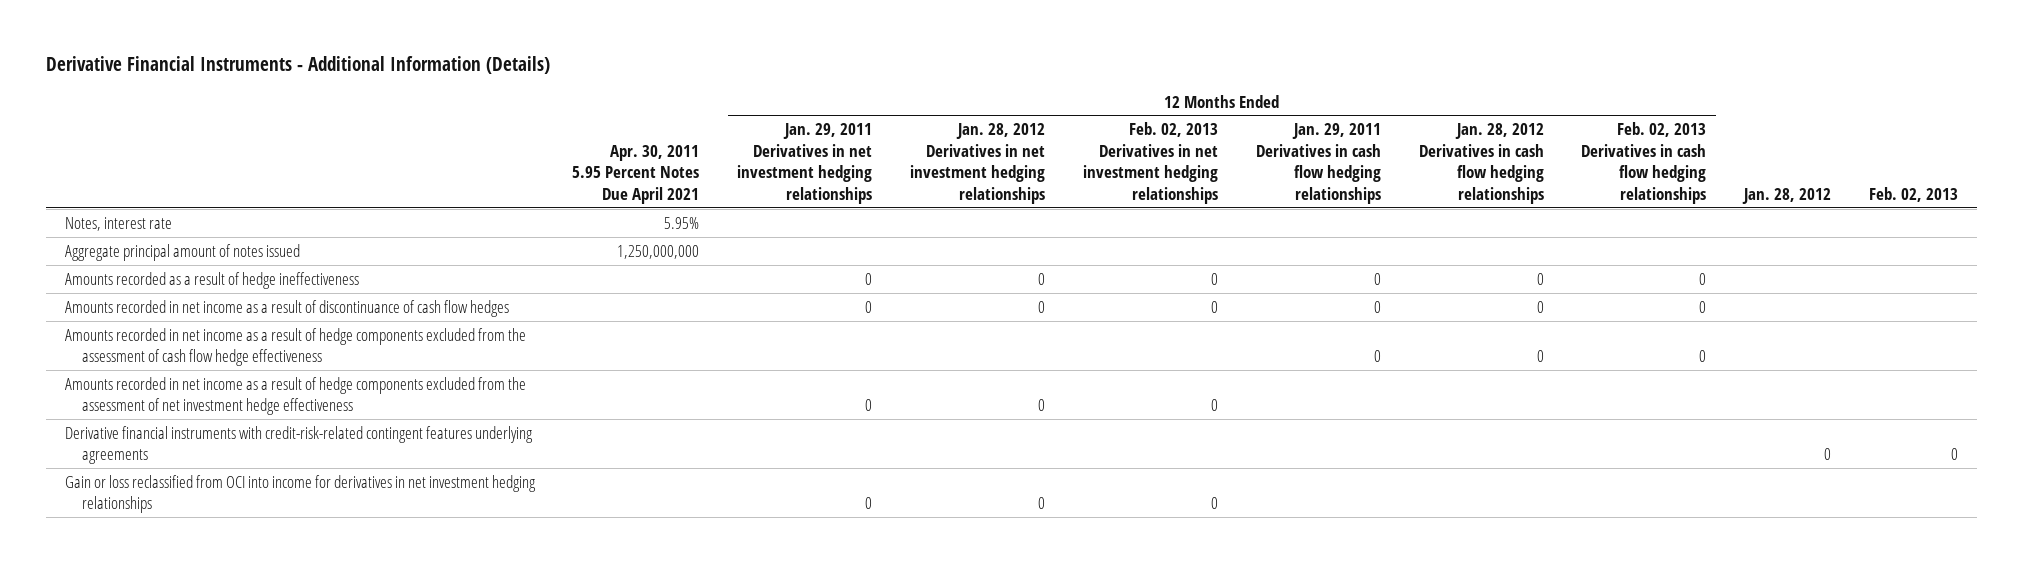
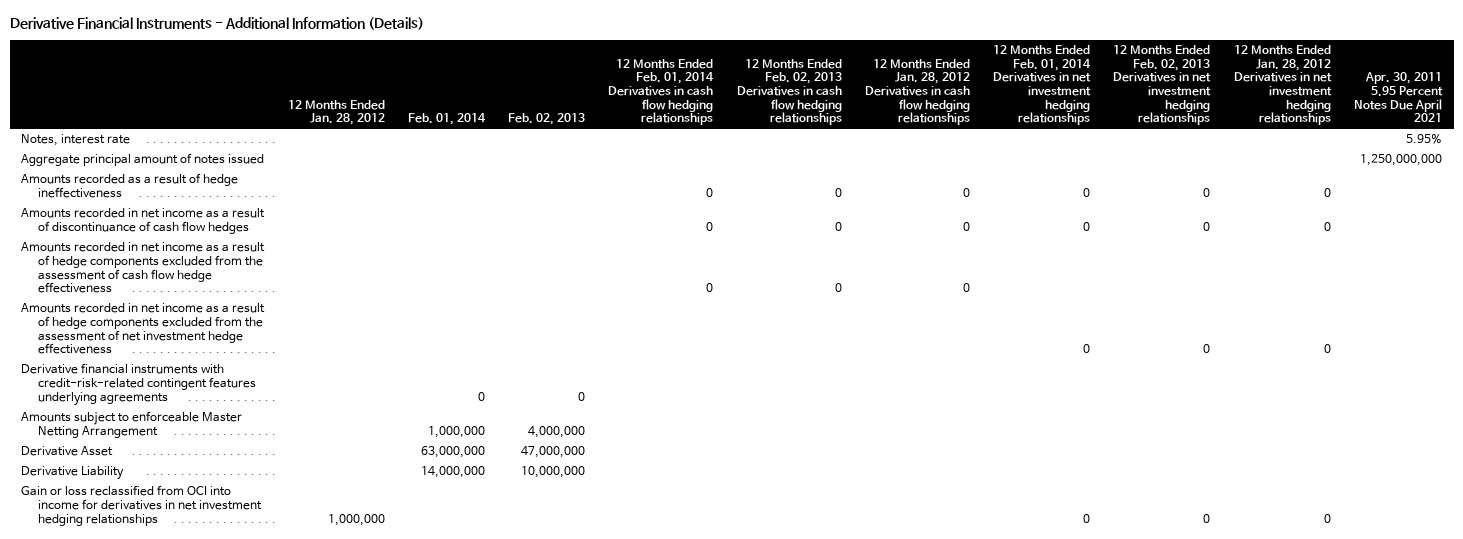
- | Apr. 30, 2011 5.95 Percent Notes Due April 2021 | 12 Months Ended Jan. 29, 2011 Derivatives in net investment hedging relationships | 12 Months Ended Jan. 28, 2012 Derivatives in net investment hedging relationships | 12 Months Ended Feb. 02, 2013 Derivatives in net investment hedging relationships | 12 Months Ended Jan. 29, 2011 Derivatives in cash flow hedging relationships | 12 Months Ended Jan. 28, 2012 Derivatives in cash flow hedging relationships | 12 Months Ended Feb. 02, 2013 Derivatives in cash flow hedging relationships | Jan. 28, 2012 | Feb. 02, 2013
+ | 12 Months Ended Jan. 28, 2012 | Feb. 01, 2014 | Feb. 02, 2013 | 12 Months Ended Feb. 01, 2014 Derivatives in cash flow hedging relationships | 12 Months Ended Feb. 02, 2013 Derivatives in cash flow hedging relationships | 12 Months Ended Jan. 28, 2012 Derivatives in cash flow hedging relationships | 12 Months Ended Feb. 01, 2014 Derivatives in net investment hedging relationships | 12 Months Ended Feb. 02, 2013 Derivatives in net investment hedging relationships | 12 Months Ended Jan. 28, 2012 Derivatives in net investment hedging relationships | Apr. 30, 2011 5.95 Percent Notes Due April 2021
+ Amounts subject to enforceable Master Netting Arrangement | | 1,000,000 | 4,000,000 | | | | | | |
+ Derivative Asset | | 63,000,000 | 47,000,000 | | | | | | |
+ Derivative Liability | | 14,000,000 | 10,000,000 | | | | | | |

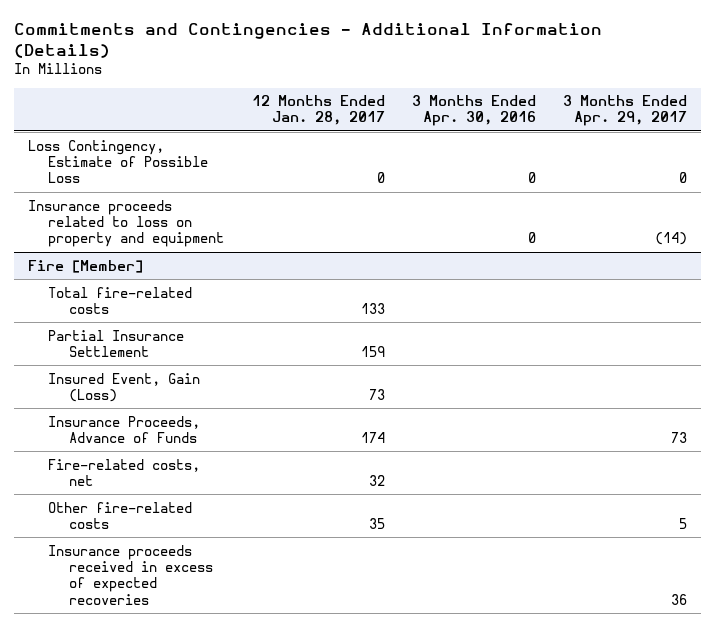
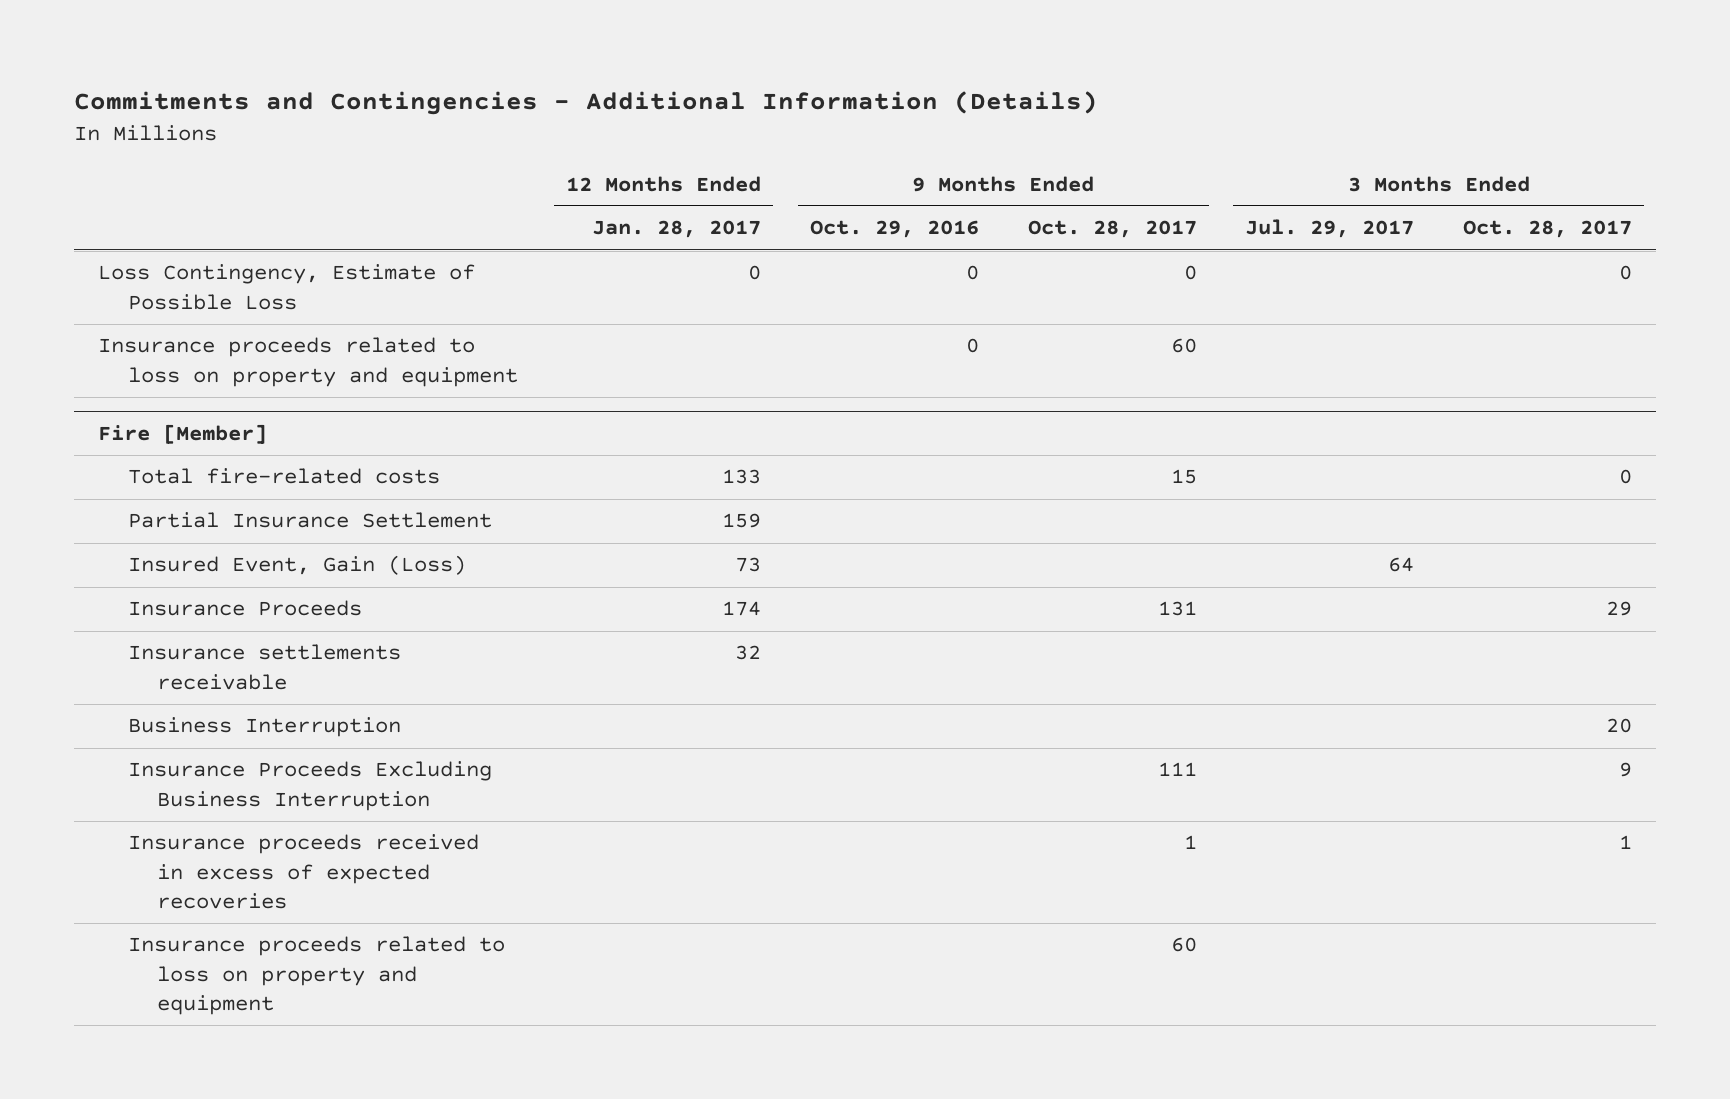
- | 12 Months Ended Jan. 28, 2017 | 3 Months Ended Apr. 30, 2016 | 3 Months Ended Apr. 29, 2017
+ | 12 Months Ended Jan. 28, 2017 | 9 Months Ended Oct. 29, 2016 | 9 Months Ended Oct. 28, 2017 | 3 Months Ended Jul. 29, 2017 | 3 Months Ended Oct. 28, 2017
@ Fire [Member]
- Insurance Proceeds, Advance of Funds | 174 | | 73
- Fire-related costs, net | 32 | |
- Other fire-related costs | 35 | | 5
+ Insurance Proceeds | 174 | | 131 | | 29
+ Insurance settlements receivable | 32 | | | |
+ Business Interruption | | | | | 20
+ Insurance Proceeds Excluding Business Interruption | | | 111 | | 9
+ Insurance proceeds related to loss on property and equipment | | | 60 | |

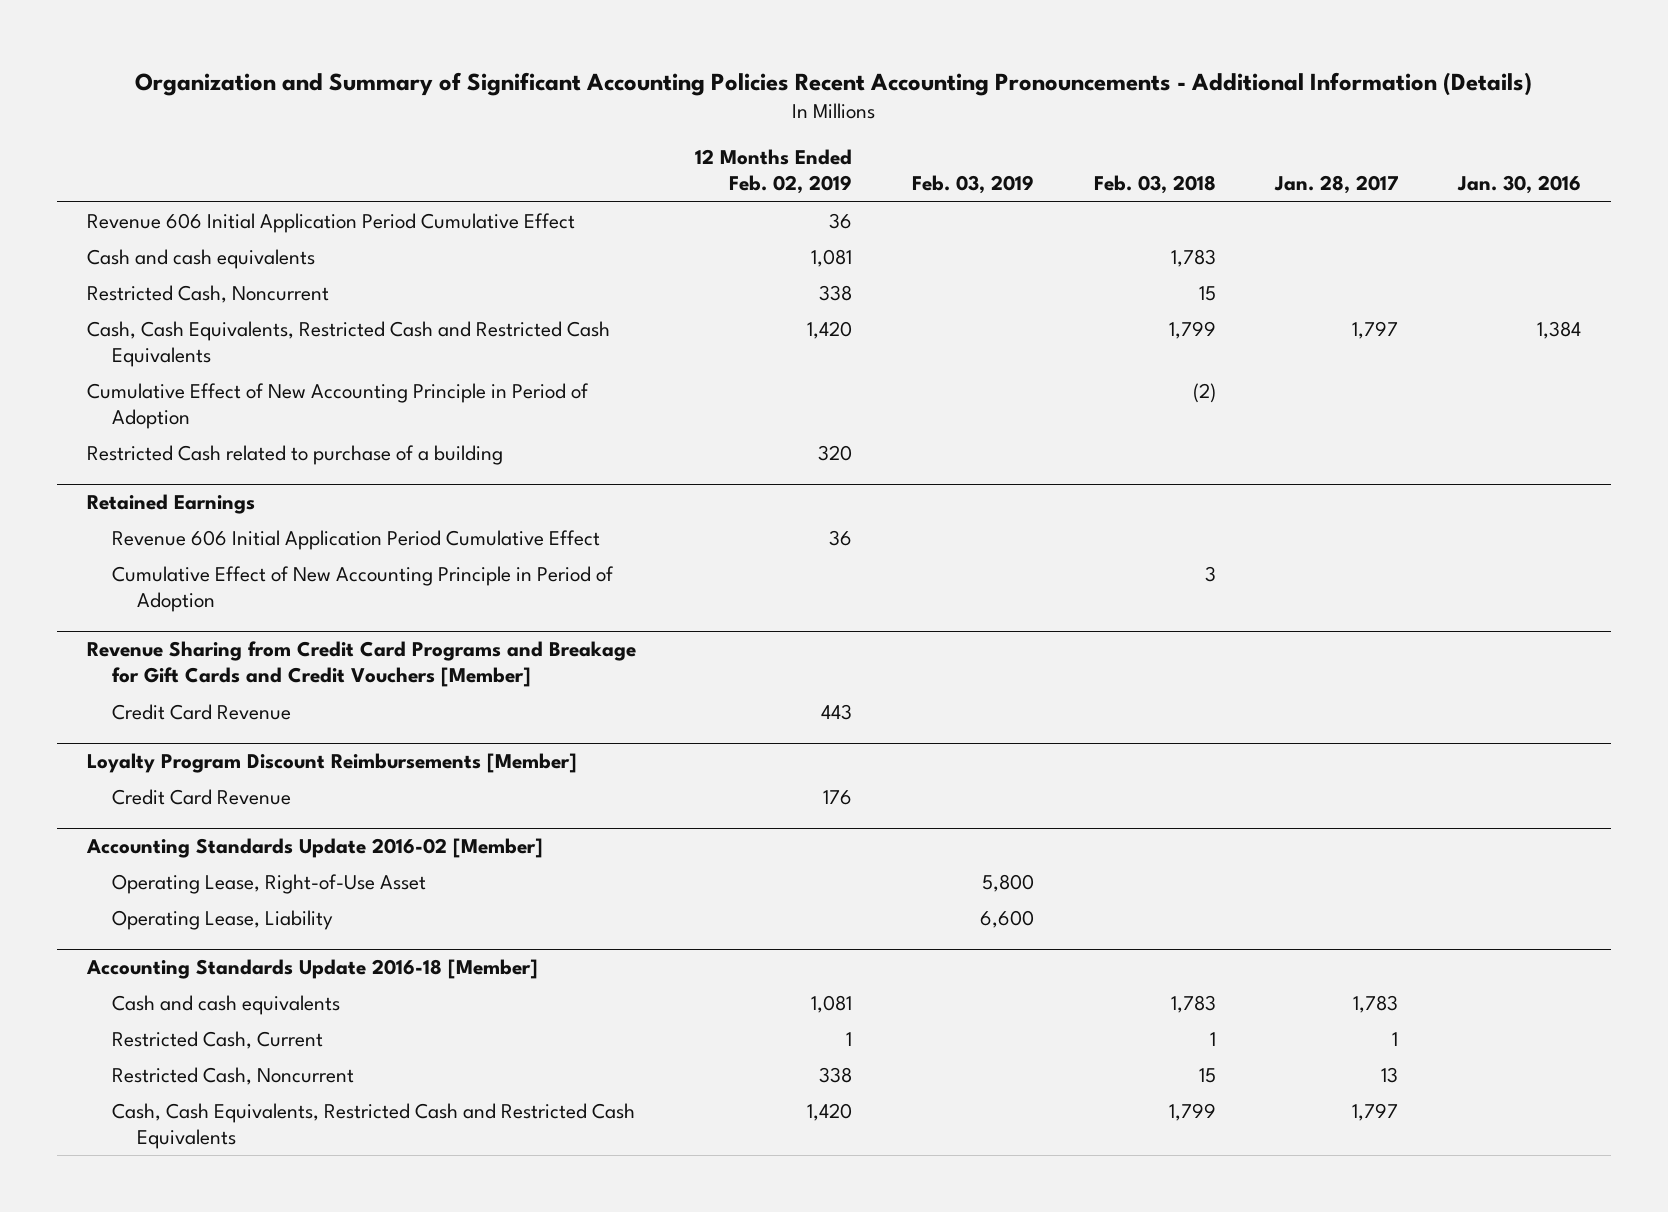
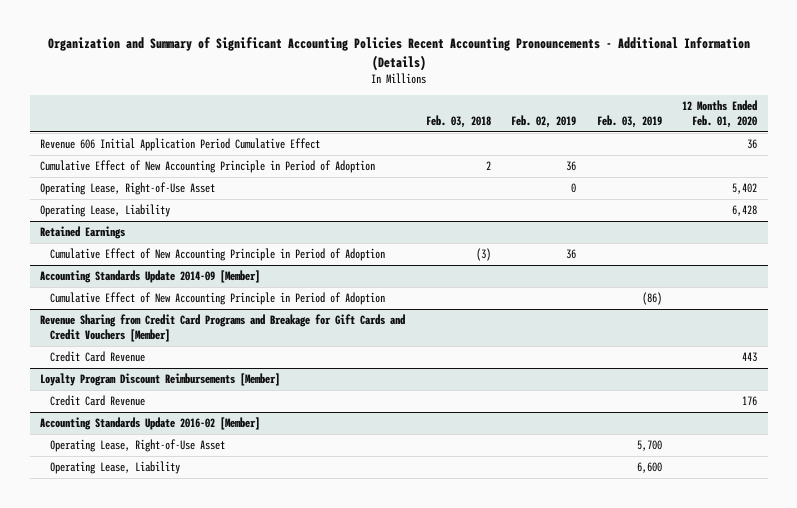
- | 12 Months Ended Feb. 02, 2019 | Feb. 03, 2019 | Feb. 03, 2018 | Jan. 28, 2017 | Jan. 30, 2016
+ | Feb. 03, 2018 | Feb. 02, 2019 | Feb. 03, 2019 | 12 Months Ended Feb. 01, 2020
- Cash and cash equivalents | 1,081 | | 1,783 | |
- Restricted Cash, Noncurrent | 338 | | 15 | |
- Cash, Cash Equivalents, Restricted Cash and Restricted Cash Equivalents | 1,420 | | 1,799 | 1,797 | 1,384
- Cumulative Effect of New Accounting Principle in Period of Adoption | | | (2) | |
- Restricted Cash related to purchase of a building | 320 | | | |
+ Cumulative Effect of New Accounting Principle in Period of Adoption | 2 | 36 | |
+ Operating Lease, Right-of-Use Asset | | 0 | | 5,402
+ Operating Lease, Liability | | | | 6,428
@ Retained Earnings
- Revenue 606 Initial Application Period Cumulative Effect | 36 | | | |
- Cumulative Effect of New Accounting Principle in Period of Adoption | | | 3 | |
+ Cumulative Effect of New Accounting Principle in Period of Adoption | (3) | 36 | |
+ Accounting Standards Update 2014-09 [Member]
+ Cumulative Effect of New Accounting Principle in Period of Adoption | | | (86) |
@ Accounting Standards Update 2016-02 [Member]
- Operating Lease, Right-of-Use Asset | | 5,800 | | |
+ Operating Lease, Right-of-Use Asset | | | 5,700 |
- Accounting Standards Update 2016-18 [Member]
- Cash and cash equivalents | 1,081 | | 1,783 | 1,783 |
- Restricted Cash, Current | 1 | | 1 | 1 |
- Restricted Cash, Noncurrent | 338 | | 15 | 13 |
- Cash, Cash Equivalents, Restricted Cash and Restricted Cash Equivalents | 1,420 | | 1,799 | 1,797 |

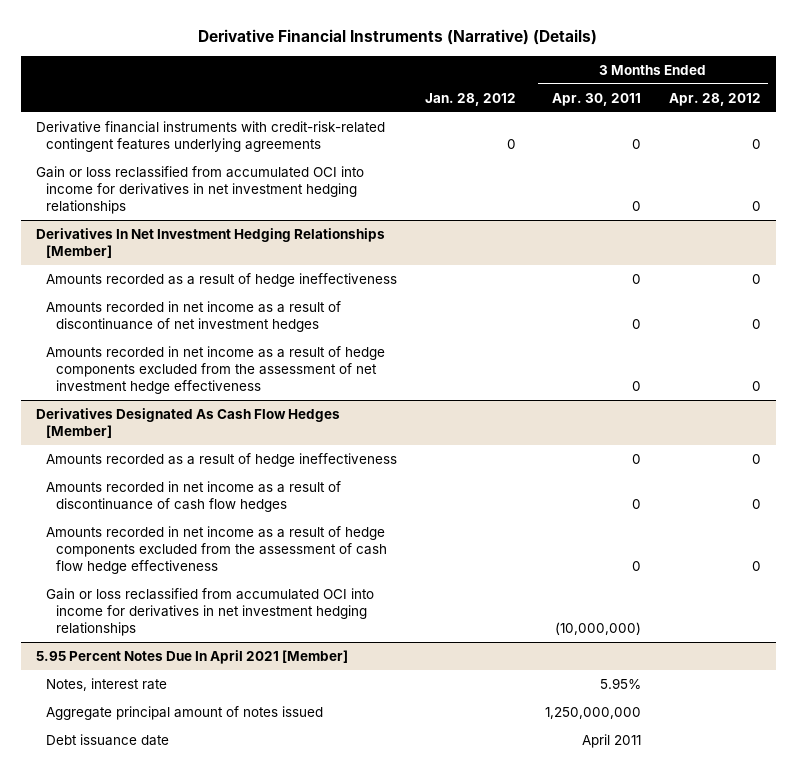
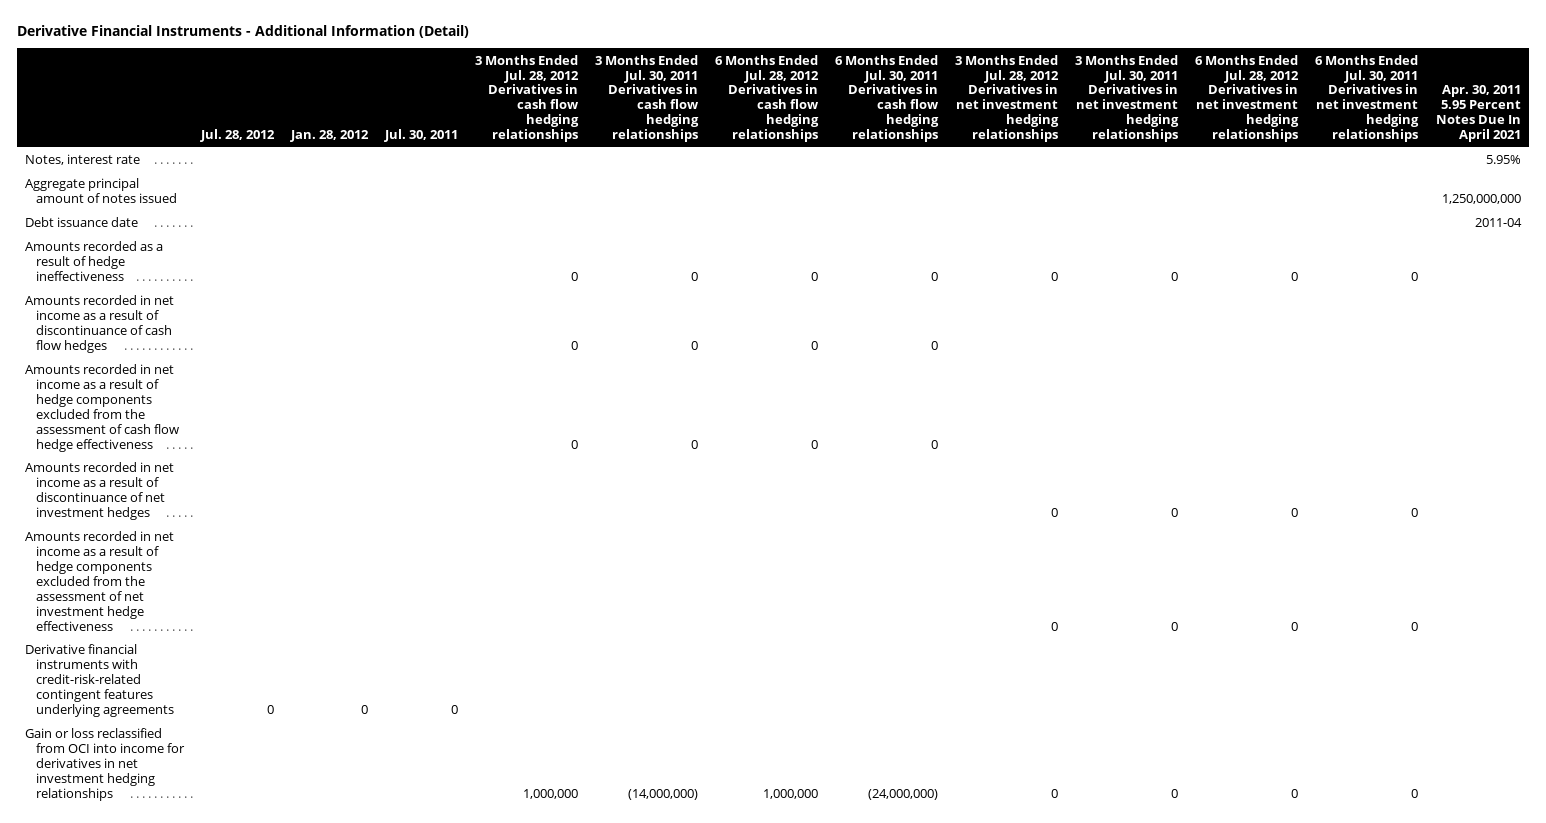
- Derivative Financial Instruments (Narrative) (Details)
+ Derivative Financial Instruments - Additional Information (Detail)
- | Jan. 28, 2012 | 3 Months Ended Apr. 30, 2011 | 3 Months Ended Apr. 28, 2012
+ | Jul. 28, 2012 | Jan. 28, 2012 | Jul. 30, 2011 | 3 Months Ended Jul. 28, 2012 Derivatives in cash flow hedging relationships | 3 Months Ended Jul. 30, 2011 Derivatives in cash flow hedging relationships | 6 Months Ended Jul. 28, 2012 Derivatives in cash flow hedging relationships | 6 Months Ended Jul. 30, 2011 Derivatives in cash flow hedging relationships | 3 Months Ended Jul. 28, 2012 Derivatives in net investment hedging relationships | 3 Months Ended Jul. 30, 2011 Derivatives in net investment hedging relationships | 6 Months Ended Jul. 28, 2012 Derivatives in net investment hedging relationships | 6 Months Ended Jul. 30, 2011 Derivatives in net investment hedging relationships | Apr. 30, 2011 5.95 Percent Notes Due In April 2021
+ Notes, interest rate | | | | | | | | | | | | 5.95%
+ Aggregate principal amount of notes issued | | | | | | | | | | | | 1,250,000,000
+ Debt issuance date | | | | | | | | | | | | 2011-04
+ Amounts recorded as a result of hedge ineffectiveness | | | | 0 | 0 | 0 | 0 | 0 | 0 | 0 | 0 |
+ Amounts recorded in net income as a result of discontinuance of cash flow hedges | | | | 0 | 0 | 0 | 0 | | | | |
+ Amounts recorded in net income as a result of hedge components excluded from the assessment of cash flow hedge effectiveness | | | | 0 | 0 | 0 | 0 | | | | |
+ Amounts recorded in net income as a result of discontinuance of net investment hedges | | | | | | | | 0 | 0 | 0 | 0 |
+ Amounts recorded in net income as a result of hedge components excluded from the assessment of net investment hedge effectiveness | | | | | | | | 0 | 0 | 0 | 0 |
- Gain or loss reclassified from accumulated OCI into income for derivatives in net investment hedging relationships | | 0 | 0
- Derivatives In Net Investment Hedging Relationships [Member]
- Amounts recorded as a result of hedge ineffectiveness | | 0 | 0
- Amounts recorded in net income as a result of discontinuance of net investment hedges | | 0 | 0
- Amounts recorded in net income as a result of hedge components excluded from the assessment of net investment hedge effectiveness | | 0 | 0
- Derivatives Designated As Cash Flow Hedges [Member]
- Amounts recorded as a result of hedge ineffectiveness | | 0 | 0
- Amounts recorded in net income as a result of discontinuance of cash flow hedges | | 0 | 0
- Amounts recorded in net income as a result of hedge components excluded from the assessment of cash flow hedge effectiveness | | 0 | 0
- Gain or loss reclassified from accumulated OCI into income for derivatives in net investment hedging relationships | | (10,000,000) |
- 5.95 Percent Notes Due In April 2021 [Member]
- Notes, interest rate | | 5.95% |
- Aggregate principal amount of notes issued | | 1,250,000,000 |
- Debt issuance date | | April 2011 |
+ Gain or loss reclassified from OCI into income for derivatives in net investment hedging relationships | | | | 1,000,000 | (14,000,000) | 1,000,000 | (24,000,000) | 0 | 0 | 0 | 0 |

